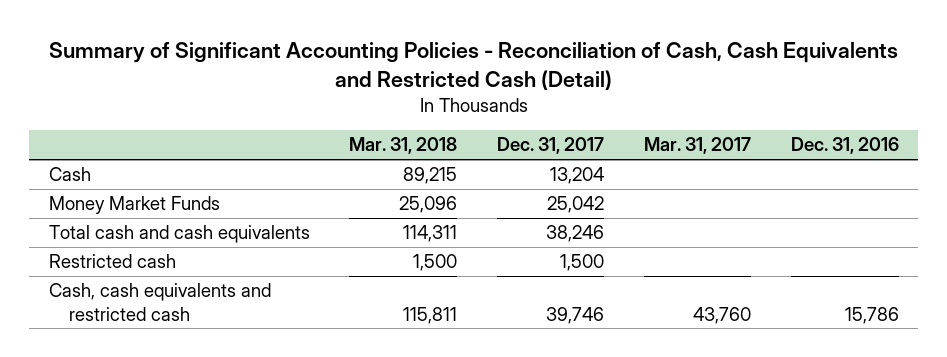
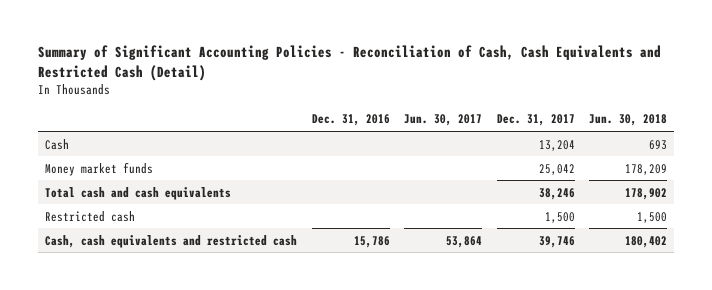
- | Mar. 31, 2018 | Dec. 31, 2017 | Mar. 31, 2017 | Dec. 31, 2016
+ | Dec. 31, 2016 | Jun. 30, 2017 | Dec. 31, 2017 | Jun. 30, 2018
- Money Market Funds | 25,096 | 25,042 | |
+ Money market funds | | | 25,042 | 178,209

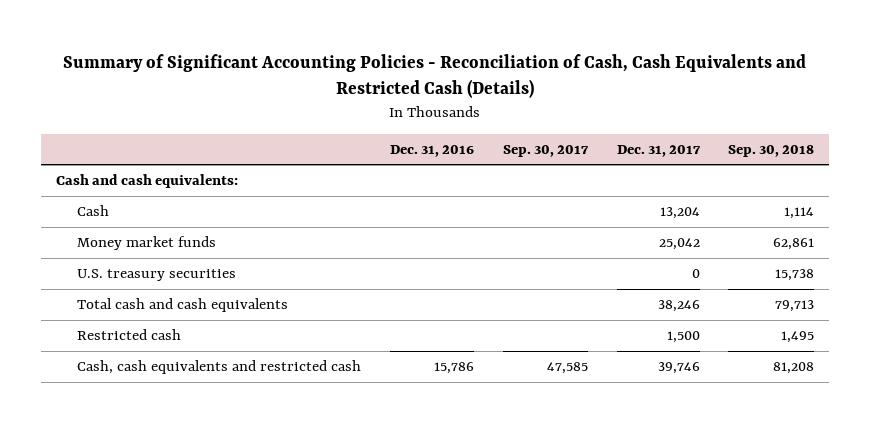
- Summary of Significant Accounting Policies - Reconciliation of Cash, Cash Equivalents and Restricted Cash (Detail)
+ Summary of Significant Accounting Policies - Reconciliation of Cash, Cash Equivalents and Restricted Cash (Details)
- | Dec. 31, 2016 | Jun. 30, 2017 | Dec. 31, 2017 | Jun. 30, 2018
+ | Dec. 31, 2016 | Sep. 30, 2017 | Dec. 31, 2017 | Sep. 30, 2018
+ Cash and cash equivalents:
+ U.S. treasury securities | | | 0 | 15,738

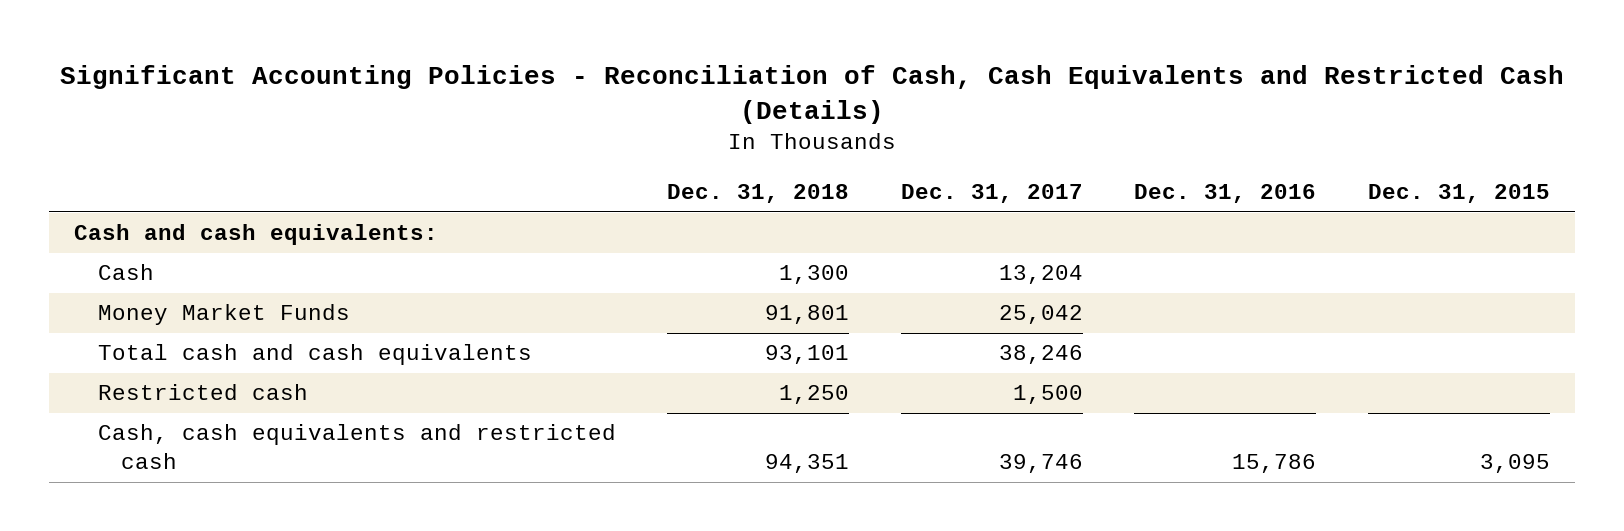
- Summary of Significant Accounting Policies - Reconciliation of Cash, Cash Equivalents and Restricted Cash (Details)
+ Significant Accounting Policies - Reconciliation of Cash, Cash Equivalents and Restricted Cash (Details)
- | Dec. 31, 2016 | Sep. 30, 2017 | Dec. 31, 2017 | Sep. 30, 2018
+ | Dec. 31, 2018 | Dec. 31, 2017 | Dec. 31, 2016 | Dec. 31, 2015
- Money market funds | | | 25,042 | 62,861
- U.S. treasury securities | | | 0 | 15,738
+ Money Market Funds | 91,801 | 25,042 | |

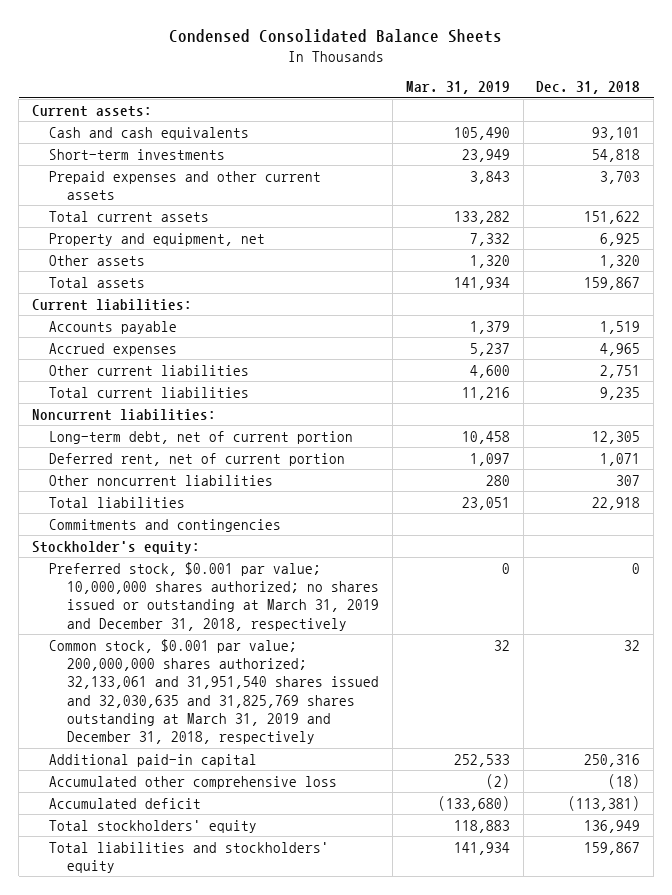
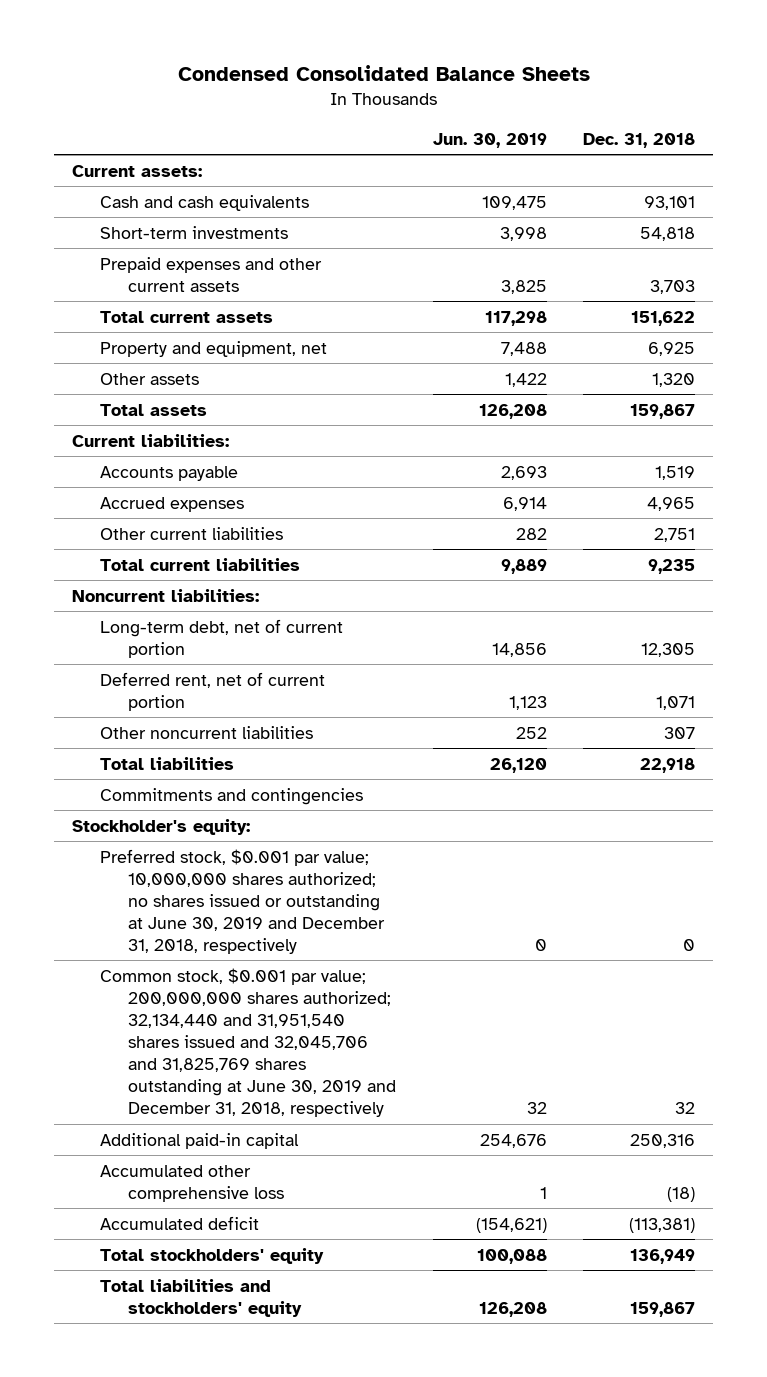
- | Mar. 31, 2019 | Dec. 31, 2018
+ | Jun. 30, 2019 | Dec. 31, 2018
- Preferred stock, $0.001 par value; 10,000,000 shares authorized; no shares issued or outstanding at March 31, 2019 and December 31, 2018, respectively | 0 | 0
- Common stock, $0.001 par value; 200,000,000 shares authorized; 32,133,061 and 31,951,540 shares issued and 32,030,635 and 31,825,769 shares outstanding at March 31, 2019 and December 31, 2018, respectively | 32 | 32
+ Preferred stock, $0.001 par value; 10,000,000 shares authorized; no shares issued or outstanding at June 30, 2019 and December 31, 2018, respectively | 0 | 0
+ Common stock, $0.001 par value; 200,000,000 shares authorized; 32,134,440 and 31,951,540 shares issued and 32,045,706 and 31,825,769 shares outstanding at June 30, 2019 and December 31, 2018, respectively | 32 | 32

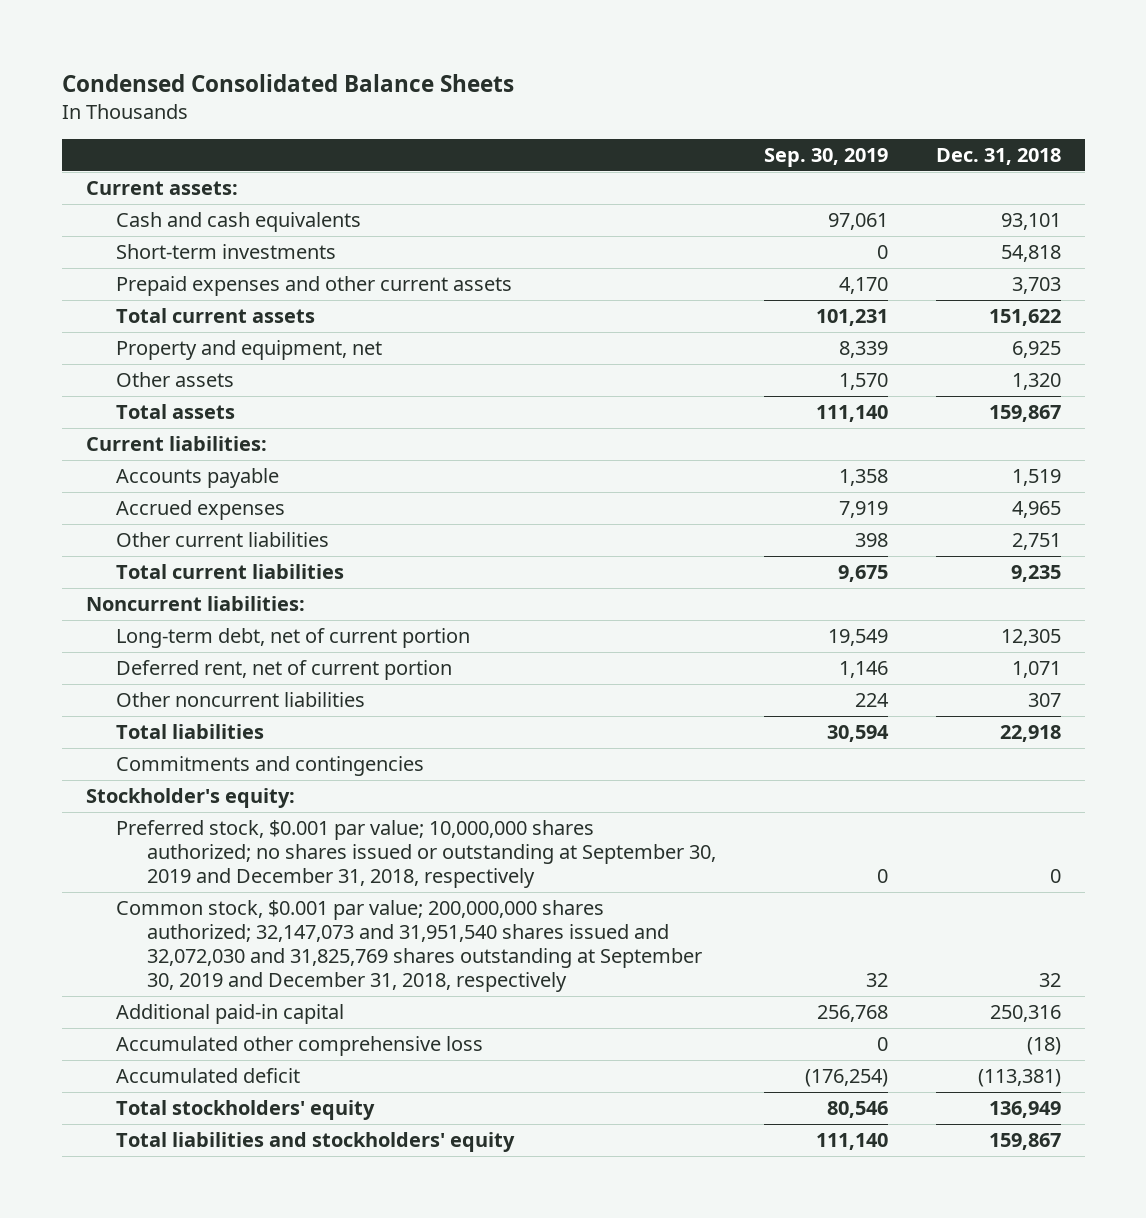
- | Jun. 30, 2019 | Dec. 31, 2018
+ | Sep. 30, 2019 | Dec. 31, 2018
- Preferred stock, $0.001 par value; 10,000,000 shares authorized; no shares issued or outstanding at June 30, 2019 and December 31, 2018, respectively | 0 | 0
- Common stock, $0.001 par value; 200,000,000 shares authorized; 32,134,440 and 31,951,540 shares issued and 32,045,706 and 31,825,769 shares outstanding at June 30, 2019 and December 31, 2018, respectively | 32 | 32
+ Preferred stock, $0.001 par value; 10,000,000 shares authorized; no shares issued or outstanding at September 30, 2019 and December 31, 2018, respectively | 0 | 0
+ Common stock, $0.001 par value; 200,000,000 shares authorized; 32,147,073 and 31,951,540 shares issued and 32,072,030 and 31,825,769 shares outstanding at September 30, 2019 and December 31, 2018, respectively | 32 | 32

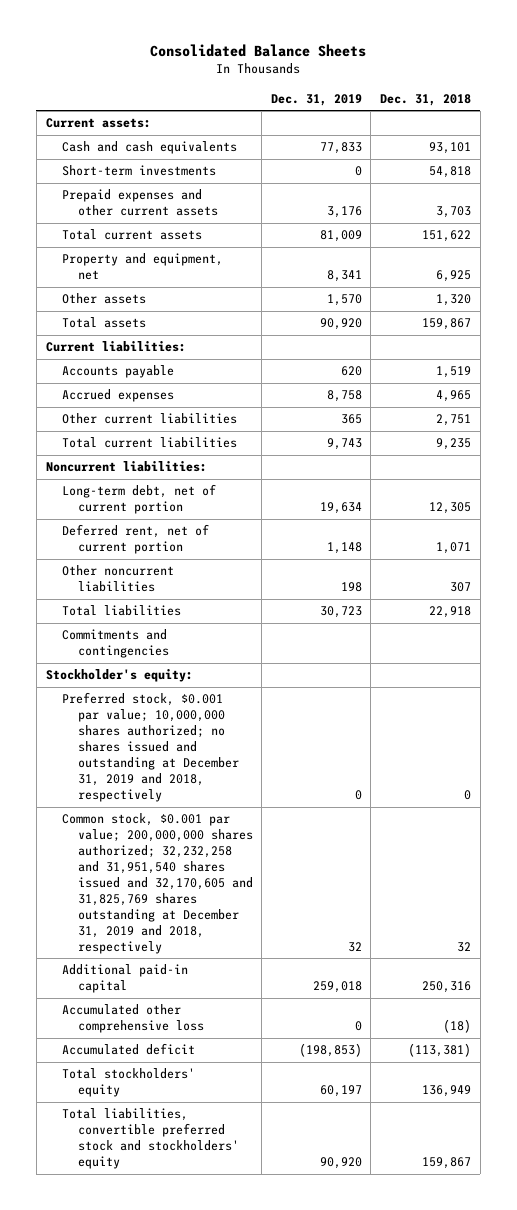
- Condensed Consolidated Balance Sheets
+ Consolidated Balance Sheets
- | Sep. 30, 2019 | Dec. 31, 2018
+ | Dec. 31, 2019 | Dec. 31, 2018
- Preferred stock, $0.001 par value; 10,000,000 shares authorized; no shares issued or outstanding at September 30, 2019 and December 31, 2018, respectively | 0 | 0
- Common stock, $0.001 par value; 200,000,000 shares authorized; 32,147,073 and 31,951,540 shares issued and 32,072,030 and 31,825,769 shares outstanding at September 30, 2019 and December 31, 2018, respectively | 32 | 32
+ Preferred stock, $0.001 par value; 10,000,000 shares authorized; no shares issued and outstanding at December 31, 2019 and 2018, respectively | 0 | 0
+ Common stock, $0.001 par value; 200,000,000 shares authorized; 32,232,258 and 31,951,540 shares issued and 32,170,605 and 31,825,769 shares outstanding at December 31, 2019 and 2018, respectively | 32 | 32
- Total liabilities and stockholders' equity | 111,140 | 159,867
+ Total liabilities, convertible preferred stock and stockholders' equity | 90,920 | 159,867

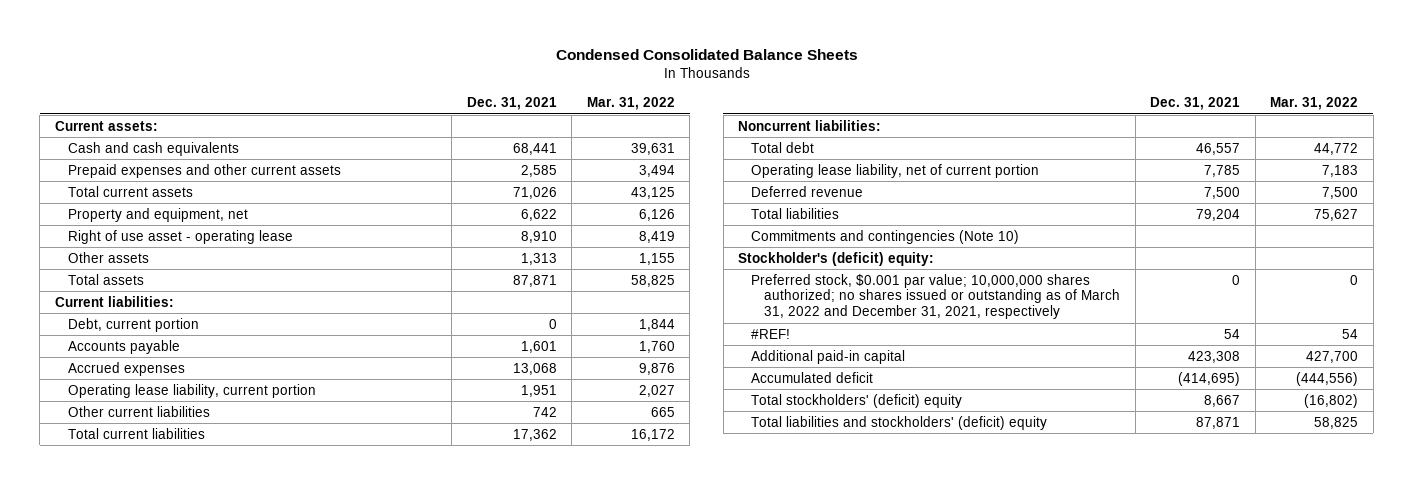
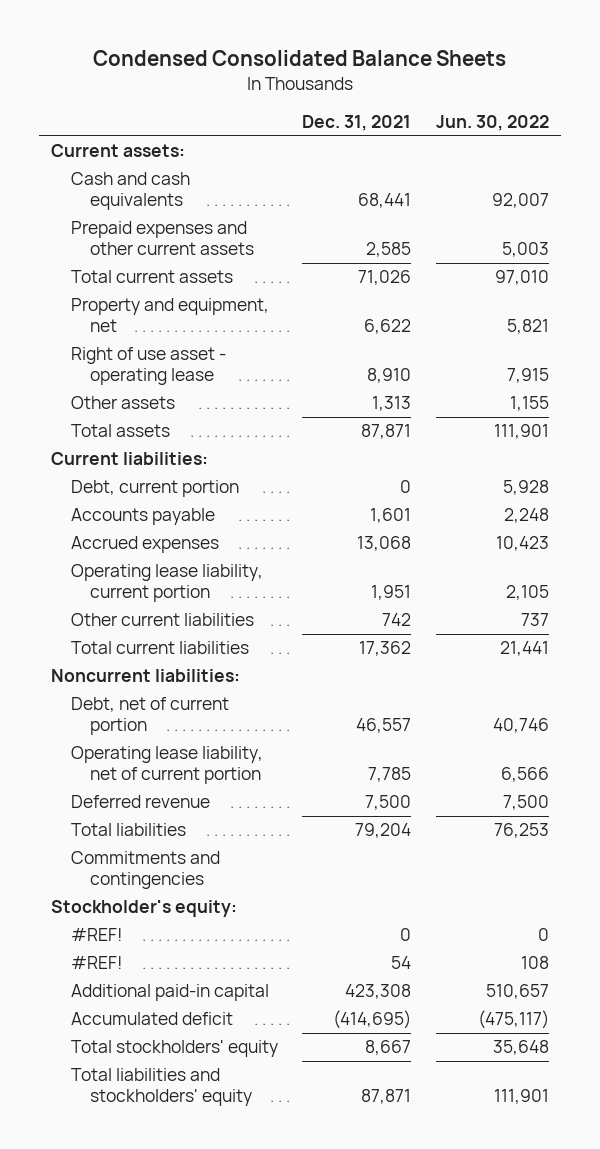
- | Dec. 31, 2021 | Mar. 31, 2022
+ | Dec. 31, 2021 | Jun. 30, 2022
- Total debt | 46,557 | 44,772
+ Debt, net of current portion | 46,557 | 40,746
- Commitments and contingencies (Note 10)
- Stockholder's (deficit) equity:
- Preferred stock, $0.001 par value; 10,000,000 shares authorized; no shares issued or outstanding as of March 31, 2022 and December 31, 2021, respectively | 0 | 0
+ Commitments and contingencies
+ Stockholder's equity:
+ #REF! | 0 | 0
- Total stockholders' (deficit) equity | 8,667 | (16,802)
- Total liabilities and stockholders' (deficit) equity | 87,871 | 58,825
+ Total stockholders' equity | 8,667 | 35,648
+ Total liabilities and stockholders' equity | 87,871 | 111,901

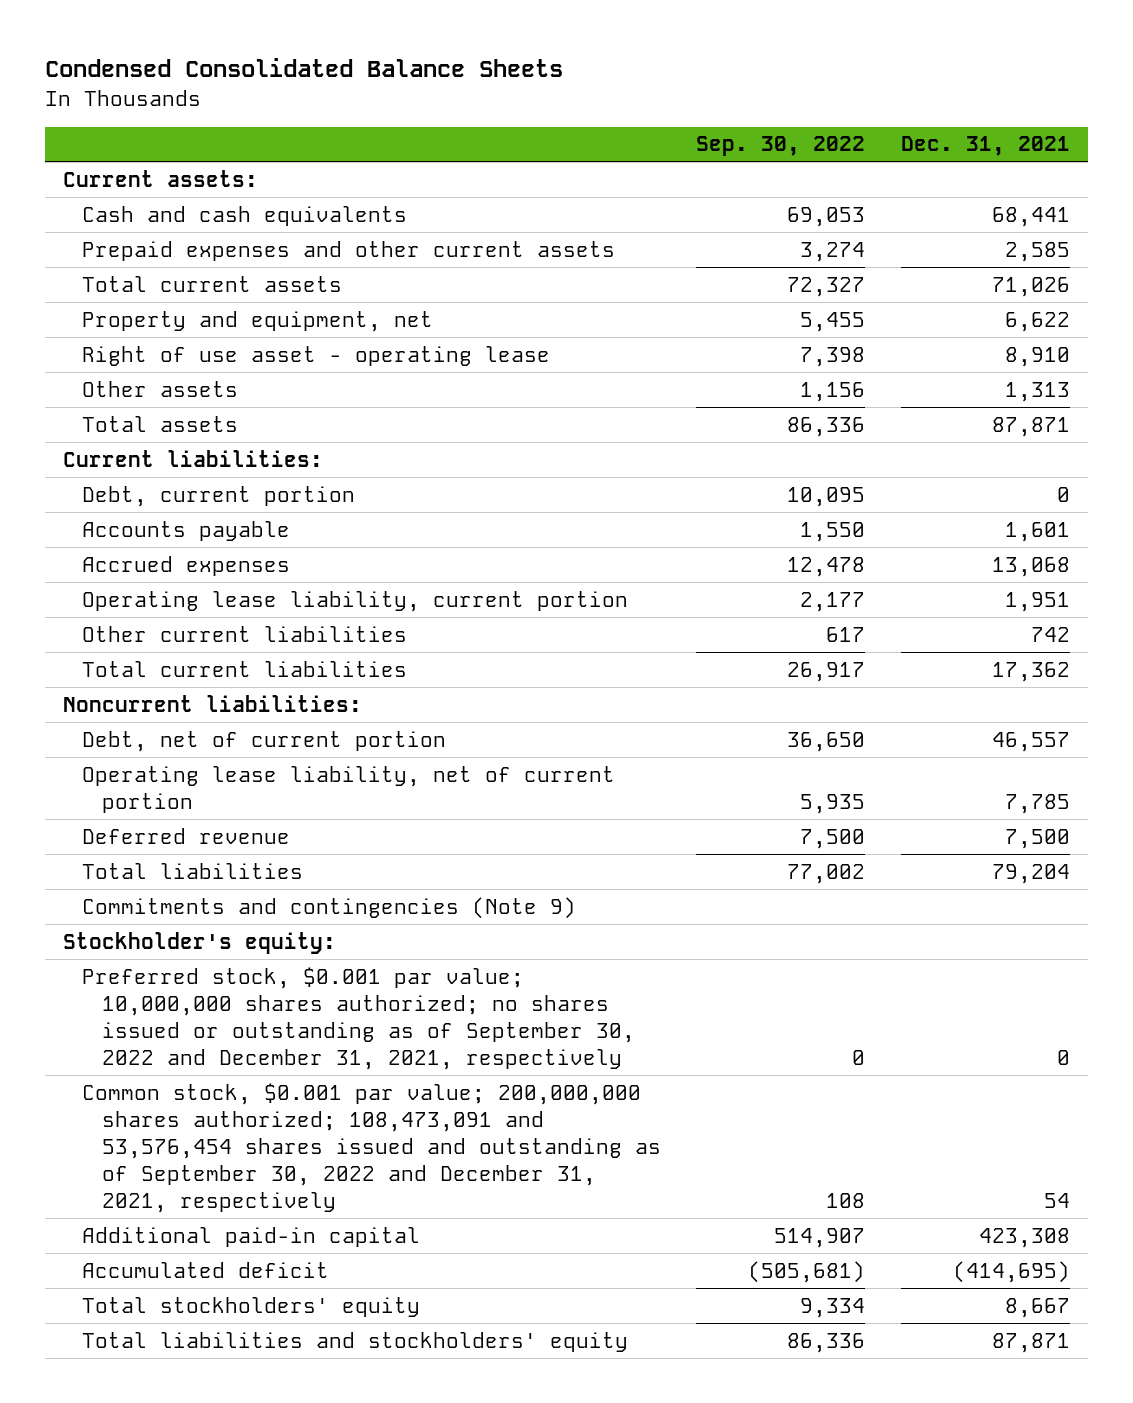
- | Dec. 31, 2021 | Jun. 30, 2022
+ | Sep. 30, 2022 | Dec. 31, 2021
- Commitments and contingencies
+ Commitments and contingencies (Note 9)
- #REF! | 0 | 0
- #REF! | 54 | 108
+ Preferred stock, $0.001 par value; 10,000,000 shares authorized; no shares issued or outstanding as of September 30, 2022 and December 31, 2021, respectively | 0 | 0
+ Common stock, $0.001 par value; 200,000,000 shares authorized; 108,473,091 and 53,576,454 shares issued and outstanding as of September 30, 2022 and December 31, 2021, respectively | 108 | 54

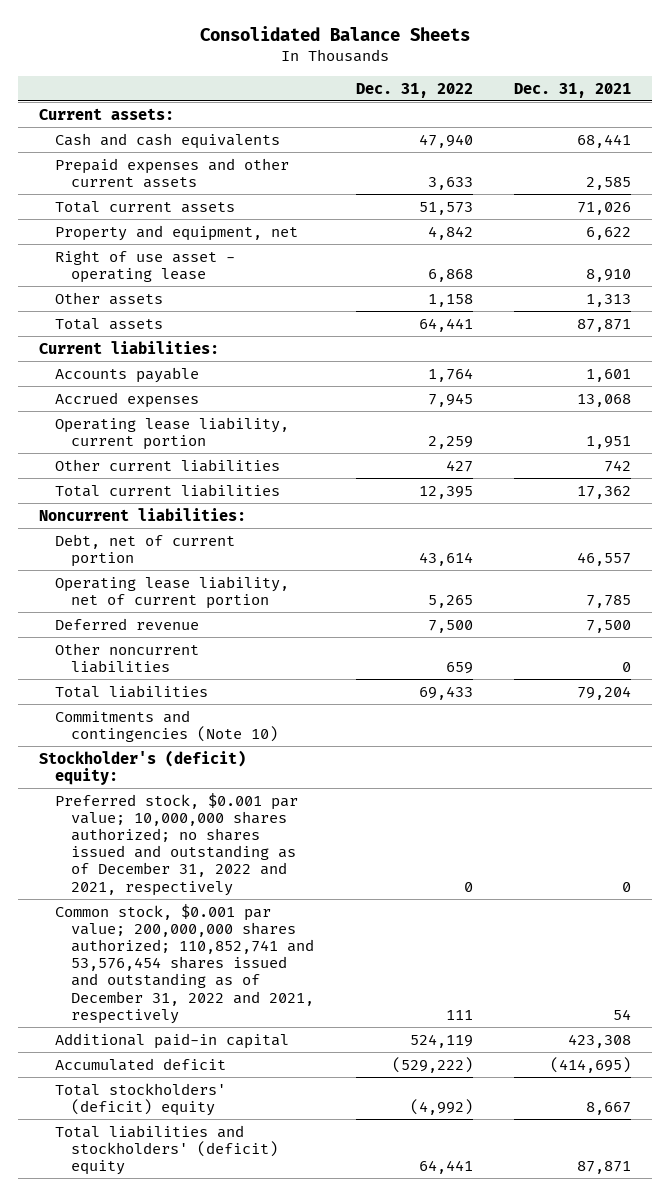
- Condensed Consolidated Balance Sheets
+ Consolidated Balance Sheets
- | Sep. 30, 2022 | Dec. 31, 2021
+ | Dec. 31, 2022 | Dec. 31, 2021
- Debt, current portion | 10,095 | 0
+ Other noncurrent liabilities | 659 | 0
- Commitments and contingencies (Note 9)
- Stockholder's equity:
- Preferred stock, $0.001 par value; 10,000,000 shares authorized; no shares issued or outstanding as of September 30, 2022 and December 31, 2021, respectively | 0 | 0
- Common stock, $0.001 par value; 200,000,000 shares authorized; 108,473,091 and 53,576,454 shares issued and outstanding as of September 30, 2022 and December 31, 2021, respectively | 108 | 54
+ Commitments and contingencies (Note 10)
+ Stockholder's (deficit) equity:
+ Preferred stock, $0.001 par value; 10,000,000 shares authorized; no shares issued and outstanding as of December 31, 2022 and 2021, respectively | 0 | 0
+ Common stock, $0.001 par value; 200,000,000 shares authorized; 110,852,741 and 53,576,454 shares issued and outstanding as of December 31, 2022 and 2021, respectively | 111 | 54
- Total stockholders' equity | 9,334 | 8,667
- Total liabilities and stockholders' equity | 86,336 | 87,871
+ Total stockholders' (deficit) equity | (4,992) | 8,667
+ Total liabilities and stockholders' (deficit) equity | 64,441 | 87,871

